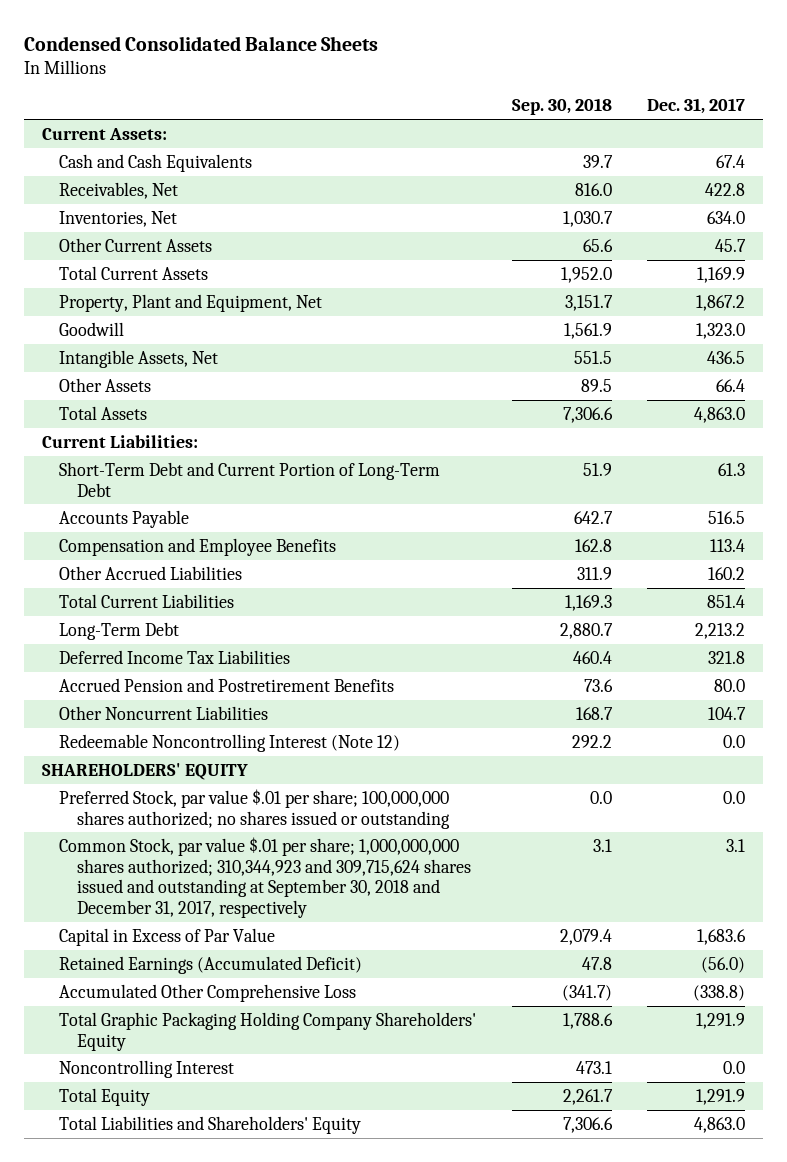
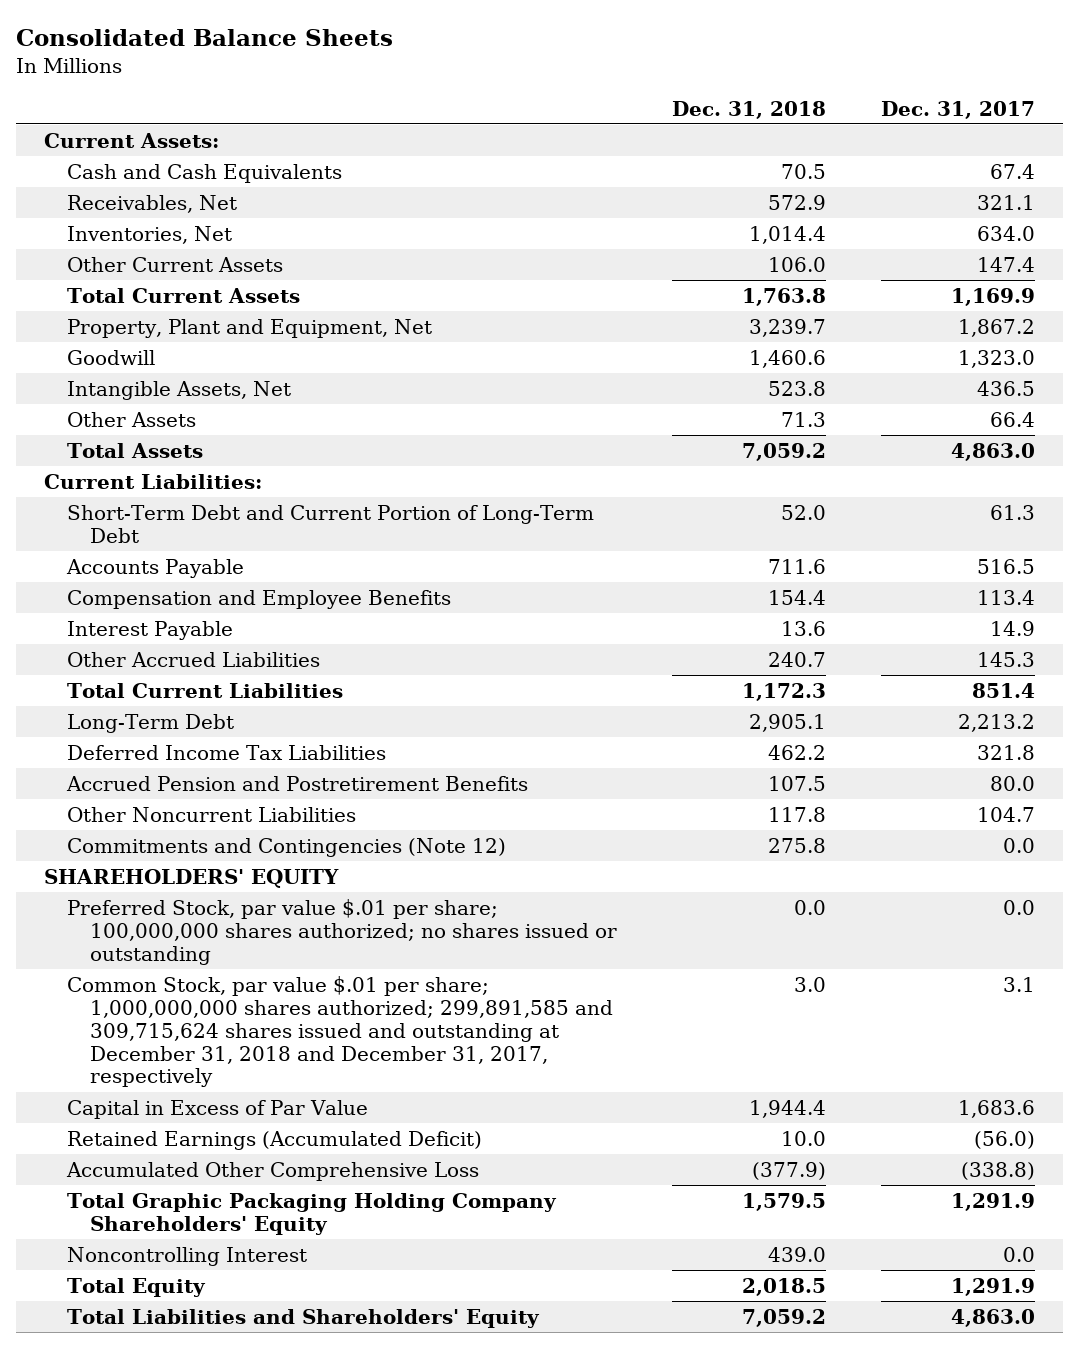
- Condensed Consolidated Balance Sheets
+ Consolidated Balance Sheets
- | Sep. 30, 2018 | Dec. 31, 2017
+ | Dec. 31, 2018 | Dec. 31, 2017
- Receivables, Net | 816.0 | 422.8
+ Receivables, Net | 572.9 | 321.1
- Other Current Assets | 65.6 | 45.7
+ Other Current Assets | 106.0 | 147.4
- Other Accrued Liabilities | 311.9 | 160.2
+ Interest Payable | 13.6 | 14.9
+ Other Accrued Liabilities | 240.7 | 145.3
- Redeemable Noncontrolling Interest (Note 12) | 292.2 | 0.0
+ Commitments and Contingencies (Note 12) | 275.8 | 0.0
- Common Stock, par value $.01 per share; 1,000,000,000 shares authorized; 310,344,923 and 309,715,624 shares issued and outstanding at September 30, 2018 and December 31, 2017, respectively | 3.1 | 3.1
+ Common Stock, par value $.01 per share; 1,000,000,000 shares authorized; 299,891,585 and 309,715,624 shares issued and outstanding at December 31, 2018 and December 31, 2017, respectively | 3.0 | 3.1

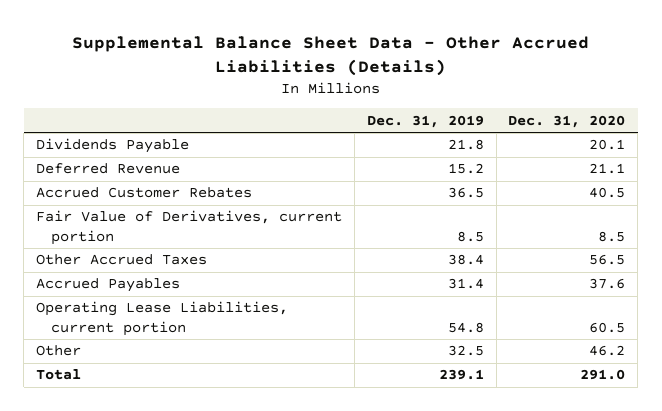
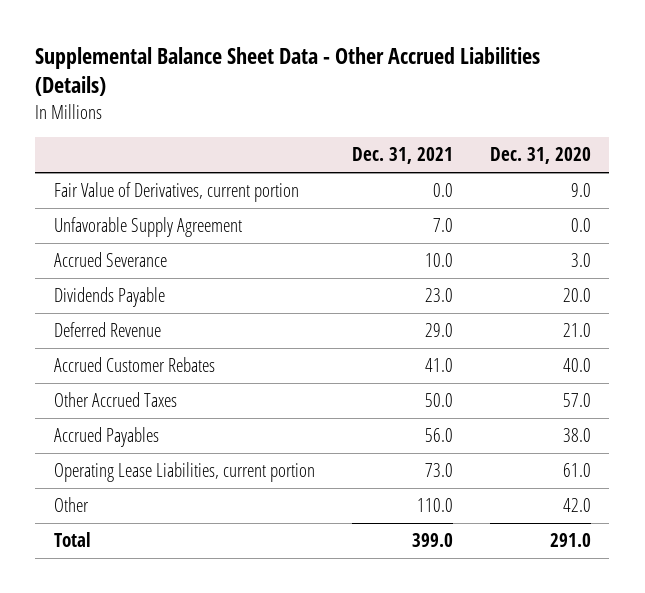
- | Dec. 31, 2019 | Dec. 31, 2020
+ | Dec. 31, 2021 | Dec. 31, 2020
- Dividends Payable | 21.8 | 20.1
- Deferred Revenue | 15.2 | 21.1
- Accrued Customer Rebates | 36.5 | 40.5
- Fair Value of Derivatives, current portion | 8.5 | 8.5
- Other Accrued Taxes | 38.4 | 56.5
- Accrued Payables | 31.4 | 37.6
- Operating Lease Liabilities, current portion | 54.8 | 60.5
- Other | 32.5 | 46.2
+ Fair Value of Derivatives, current portion | 0.0 | 9.0
+ Unfavorable Supply Agreement | 7.0 | 0.0
+ Accrued Severance | 10.0 | 3.0
+ Dividends Payable | 23.0 | 20.0
+ Deferred Revenue | 29.0 | 21.0
+ Accrued Customer Rebates | 41.0 | 40.0
+ Other Accrued Taxes | 50.0 | 57.0
+ Accrued Payables | 56.0 | 38.0
+ Operating Lease Liabilities, current portion | 73.0 | 61.0
+ Other | 110.0 | 42.0

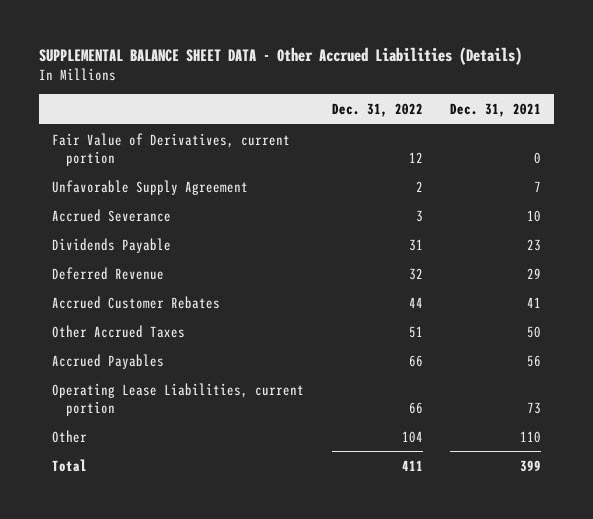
- Supplemental Balance Sheet Data - Other Accrued Liabilities (Details)
+ SUPPLEMENTAL BALANCE SHEET DATA - Other Accrued Liabilities (Details)
- | Dec. 31, 2021 | Dec. 31, 2020
+ | Dec. 31, 2022 | Dec. 31, 2021
- Fair Value of Derivatives, current portion | 0.0 | 9.0
- Unfavorable Supply Agreement | 7.0 | 0.0
- Accrued Severance | 10.0 | 3.0
- Dividends Payable | 23.0 | 20.0
- Deferred Revenue | 29.0 | 21.0
- Accrued Customer Rebates | 41.0 | 40.0
- Other Accrued Taxes | 50.0 | 57.0
- Accrued Payables | 56.0 | 38.0
- Operating Lease Liabilities, current portion | 73.0 | 61.0
- Other | 110.0 | 42.0
- Total | 399.0 | 291.0
+ Fair Value of Derivatives, current portion | 12 | 0
+ Unfavorable Supply Agreement | 2 | 7
+ Accrued Severance | 3 | 10
+ Dividends Payable | 31 | 23
+ Deferred Revenue | 32 | 29
+ Accrued Customer Rebates | 44 | 41
+ Other Accrued Taxes | 51 | 50
+ Accrued Payables | 66 | 56
+ Operating Lease Liabilities, current portion | 66 | 73
+ Other | 104 | 110
+ Total | 411 | 399

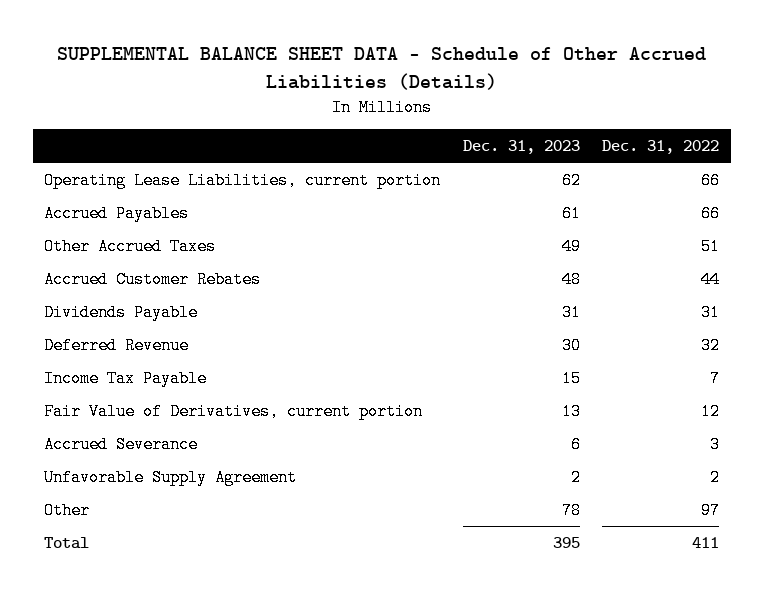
- SUPPLEMENTAL BALANCE SHEET DATA - Other Accrued Liabilities (Details)
+ SUPPLEMENTAL BALANCE SHEET DATA - Schedule of Other Accrued Liabilities (Details)
- | Dec. 31, 2022 | Dec. 31, 2021
+ | Dec. 31, 2023 | Dec. 31, 2022
moved up: Operating Lease Liabilities, current portion | 62 | 66
moved up: Accrued Payables | 61 | 66
moved up: Other Accrued Taxes | 49 | 51
moved up: Accrued Customer Rebates | 48 | 44
- Other | 104 | 110
+ Income Tax Payable | 15 | 7
moved down: Fair Value of Derivatives, current portion | 13 | 12
moved down: Accrued Severance | 6 | 3
moved down: Unfavorable Supply Agreement | 2 | 2
+ Other | 78 | 97

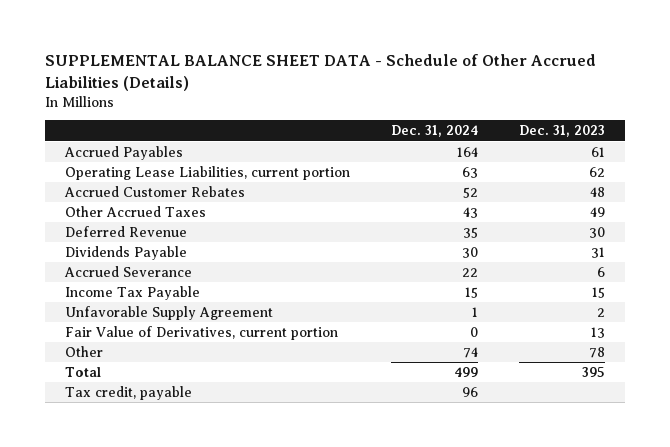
- | Dec. 31, 2023 | Dec. 31, 2022
+ | Dec. 31, 2024 | Dec. 31, 2023
moved down: Operating Lease Liabilities, current portion | 63 | 62
moved down: Other Accrued Taxes | 43 | 49
moved down: Dividends Payable | 30 | 31
moved down: Income Tax Payable | 15 | 15
moved down: Fair Value of Derivatives, current portion | 0 | 13
+ Tax credit, payable | 96 |

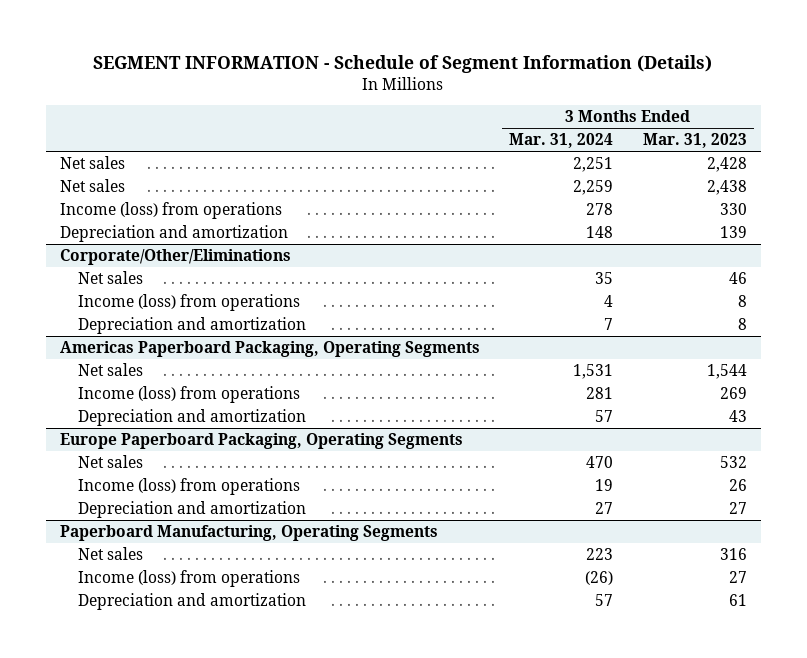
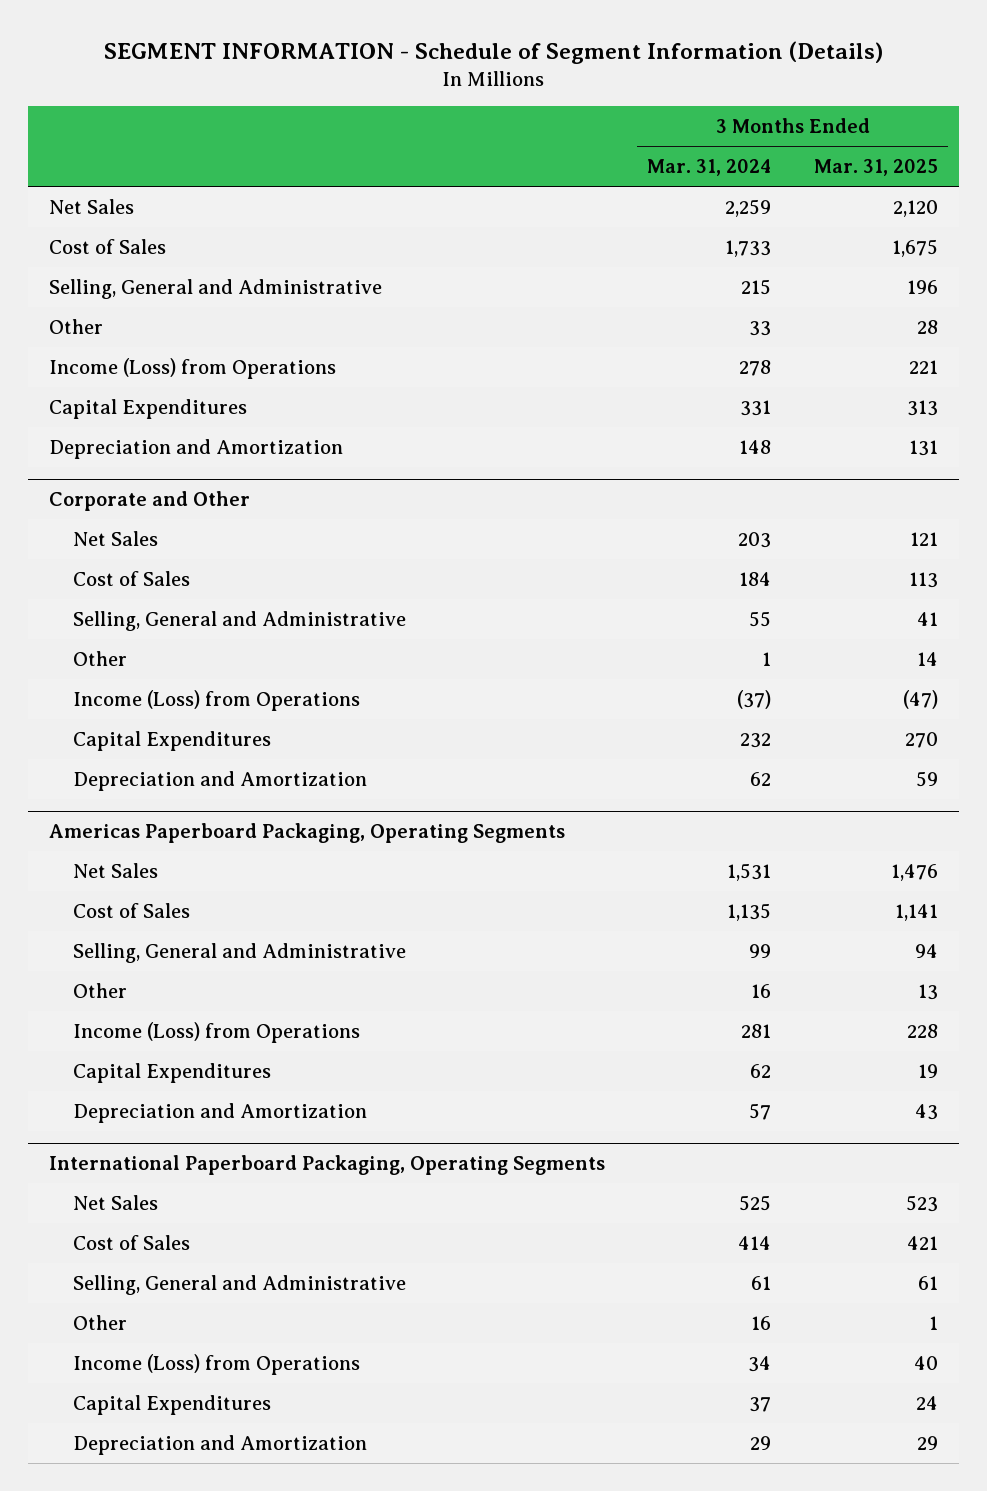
- | 3 Months Ended Mar. 31, 2024 | 3 Months Ended Mar. 31, 2023
+ | 3 Months Ended Mar. 31, 2024 | 3 Months Ended Mar. 31, 2025
- Net sales | 2,251 | 2,428
- Net sales | 2,259 | 2,438
- Income (loss) from operations | 278 | 330
- Depreciation and amortization | 148 | 139
- Corporate/Other/Eliminations
- Net sales | 35 | 46
- Income (loss) from operations | 4 | 8
- Depreciation and amortization | 7 | 8
+ Net Sales | 2,259 | 2,120
+ Cost of Sales | 1,733 | 1,675
+ Selling, General and Administrative | 215 | 196
+ Other | 33 | 28
+ Income (Loss) from Operations | 278 | 221
+ Capital Expenditures | 331 | 313
+ Depreciation and Amortization | 148 | 131
+ Corporate and Other
+ Net Sales | 203 | 121
+ Cost of Sales | 184 | 113
+ Selling, General and Administrative | 55 | 41
+ Other | 1 | 14
+ Income (Loss) from Operations | (37) | (47)
+ Capital Expenditures | 232 | 270
+ Depreciation and Amortization | 62 | 59
@ Americas Paperboard Packaging, Operating Segments
- Net sales | 1,531 | 1,544
- Income (loss) from operations | 281 | 269
- Depreciation and amortization | 57 | 43
- Europe Paperboard Packaging, Operating Segments
- Net sales | 470 | 532
- Income (loss) from operations | 19 | 26
- Depreciation and amortization | 27 | 27
- Paperboard Manufacturing, Operating Segments
- Net sales | 223 | 316
- Income (loss) from operations | (26) | 27
- Depreciation and amortization | 57 | 61
@ Americas Paperboard Packaging, Operating Segments
+ Net Sales | 1,531 | 1,476
+ Cost of Sales | 1,135 | 1,141
+ Selling, General and Administrative | 99 | 94
+ Other | 16 | 13
+ Income (Loss) from Operations | 281 | 228
+ Capital Expenditures | 62 | 19
+ Depreciation and Amortization | 57 | 43
+ International Paperboard Packaging, Operating Segments
+ Net Sales | 525 | 523
+ Cost of Sales | 414 | 421
+ Selling, General and Administrative | 61 | 61
+ Other | 16 | 1
+ Income (Loss) from Operations | 34 | 40
+ Capital Expenditures | 37 | 24
+ Depreciation and Amortization | 29 | 29

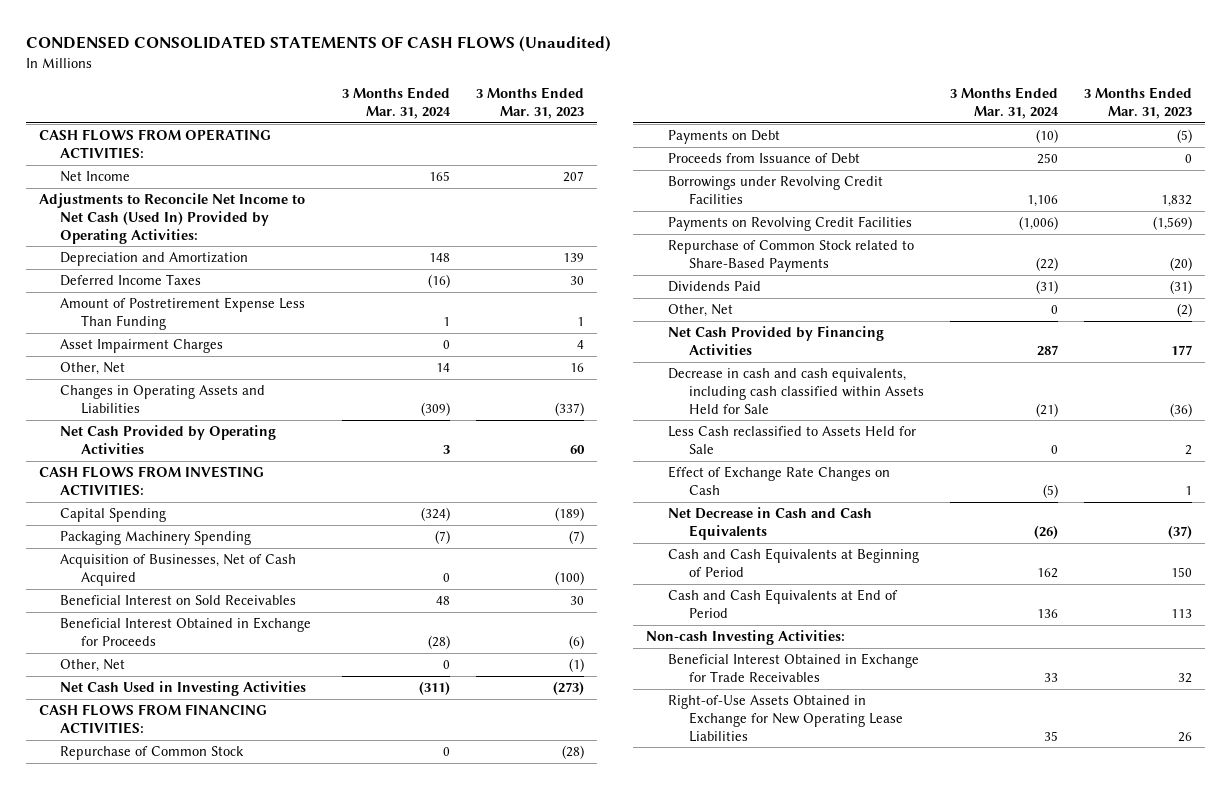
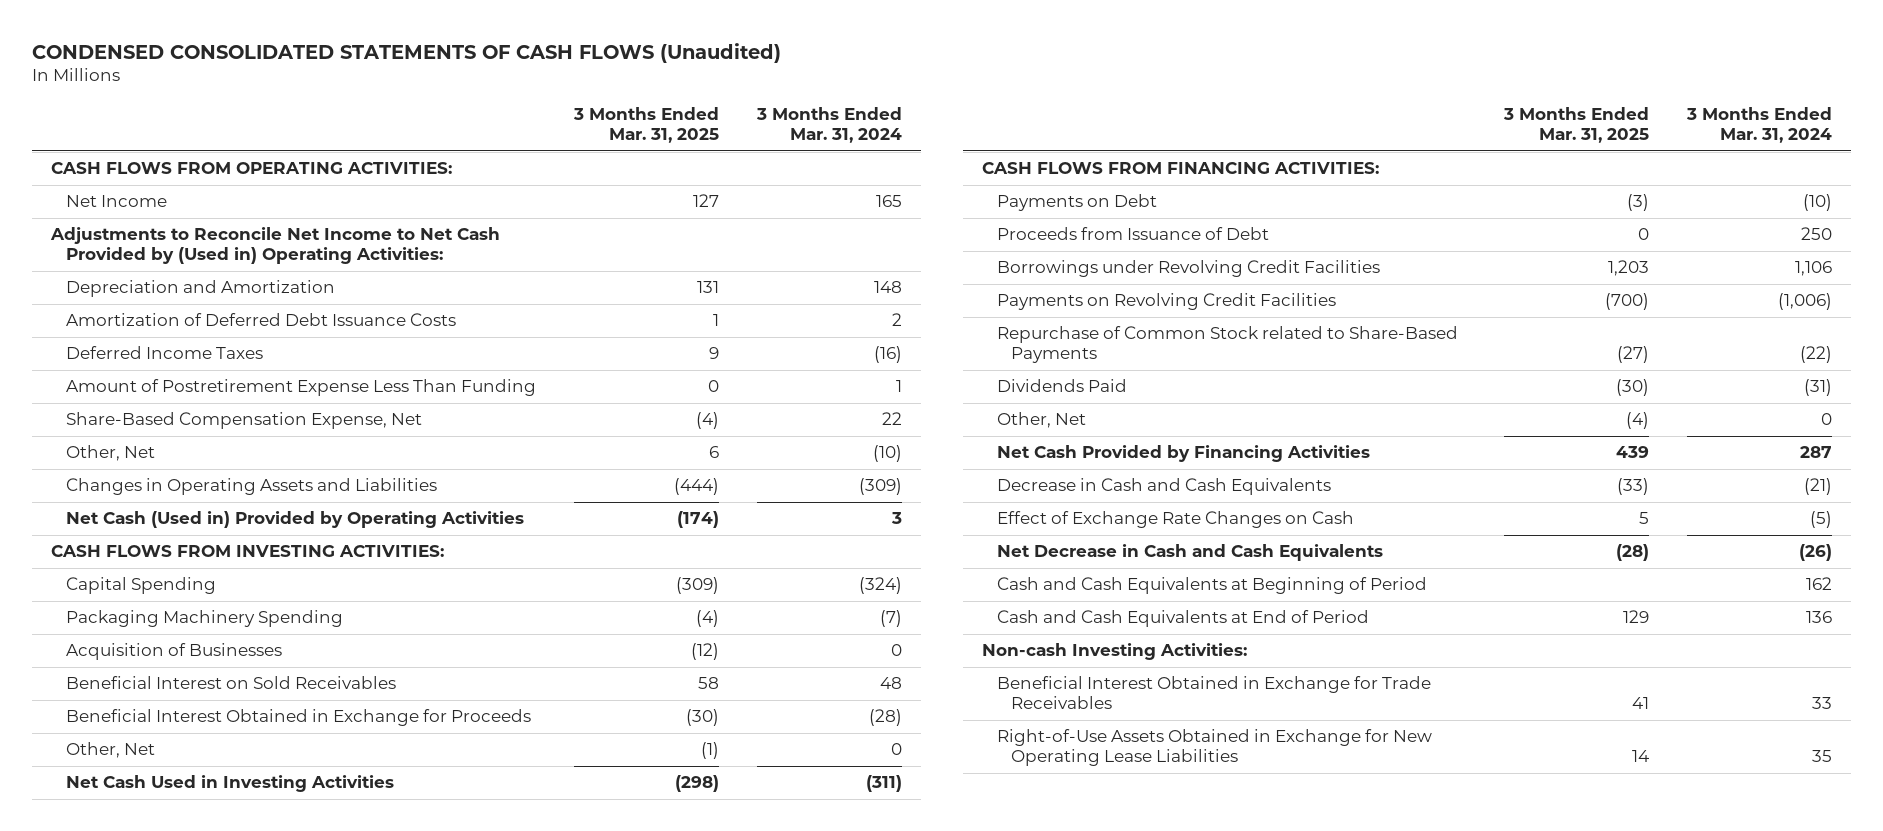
- | 3 Months Ended Mar. 31, 2024 | 3 Months Ended Mar. 31, 2023
+ | 3 Months Ended Mar. 31, 2025 | 3 Months Ended Mar. 31, 2024
- Adjustments to Reconcile Net Income to Net Cash (Used In) Provided by Operating Activities:
+ Adjustments to Reconcile Net Income to Net Cash Provided by (Used in) Operating Activities:
+ Amortization of Deferred Debt Issuance Costs | 1 | 2
- Asset Impairment Charges | 0 | 4
- Other, Net | 14 | 16
+ Share-Based Compensation Expense, Net | (4) | 22
+ Other, Net | 6 | (10)
- Net Cash Provided by Operating Activities | 3 | 60
+ Net Cash (Used in) Provided by Operating Activities | (174) | 3
- Acquisition of Businesses, Net of Cash Acquired | 0 | (100)
+ Acquisition of Businesses | (12) | 0
- Repurchase of Common Stock | 0 | (28)
- Decrease in cash and cash equivalents, including cash classified within Assets Held for Sale | (21) | (36)
- Less Cash reclassified to Assets Held for Sale | 0 | 2
+ Decrease in Cash and Cash Equivalents | (33) | (21)

